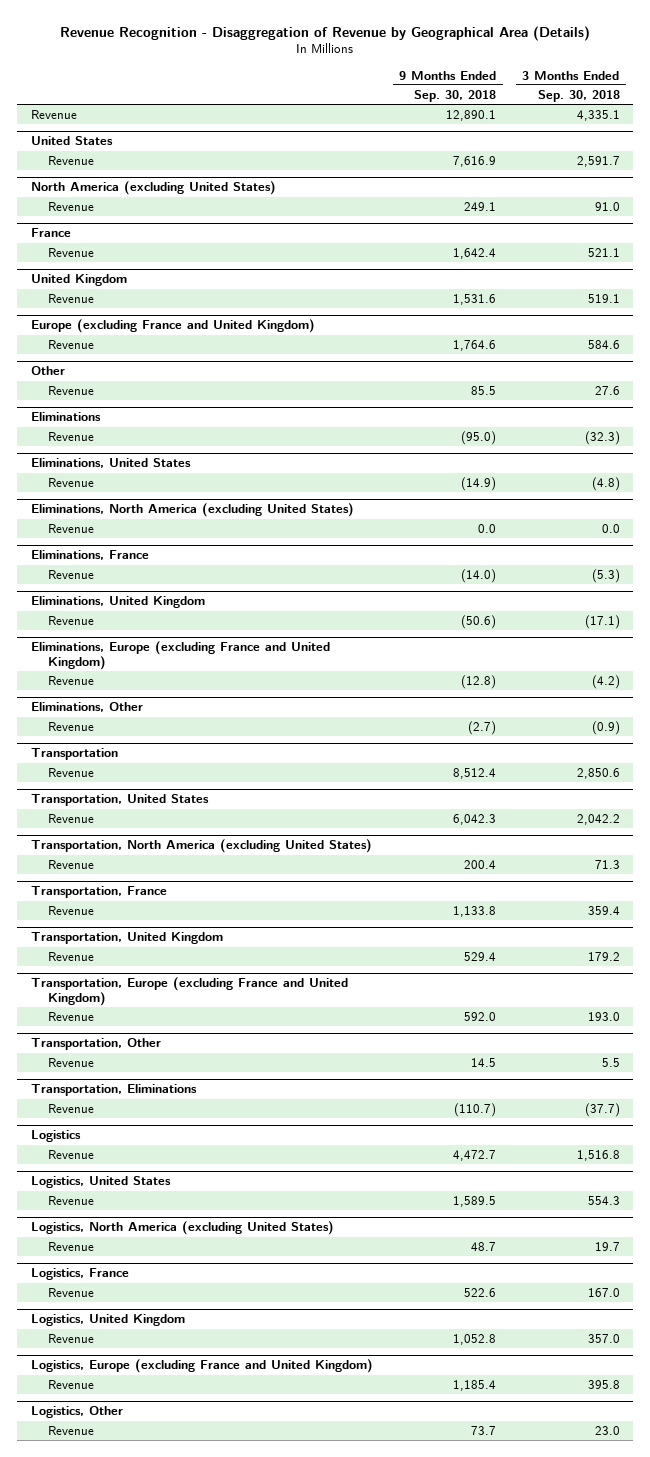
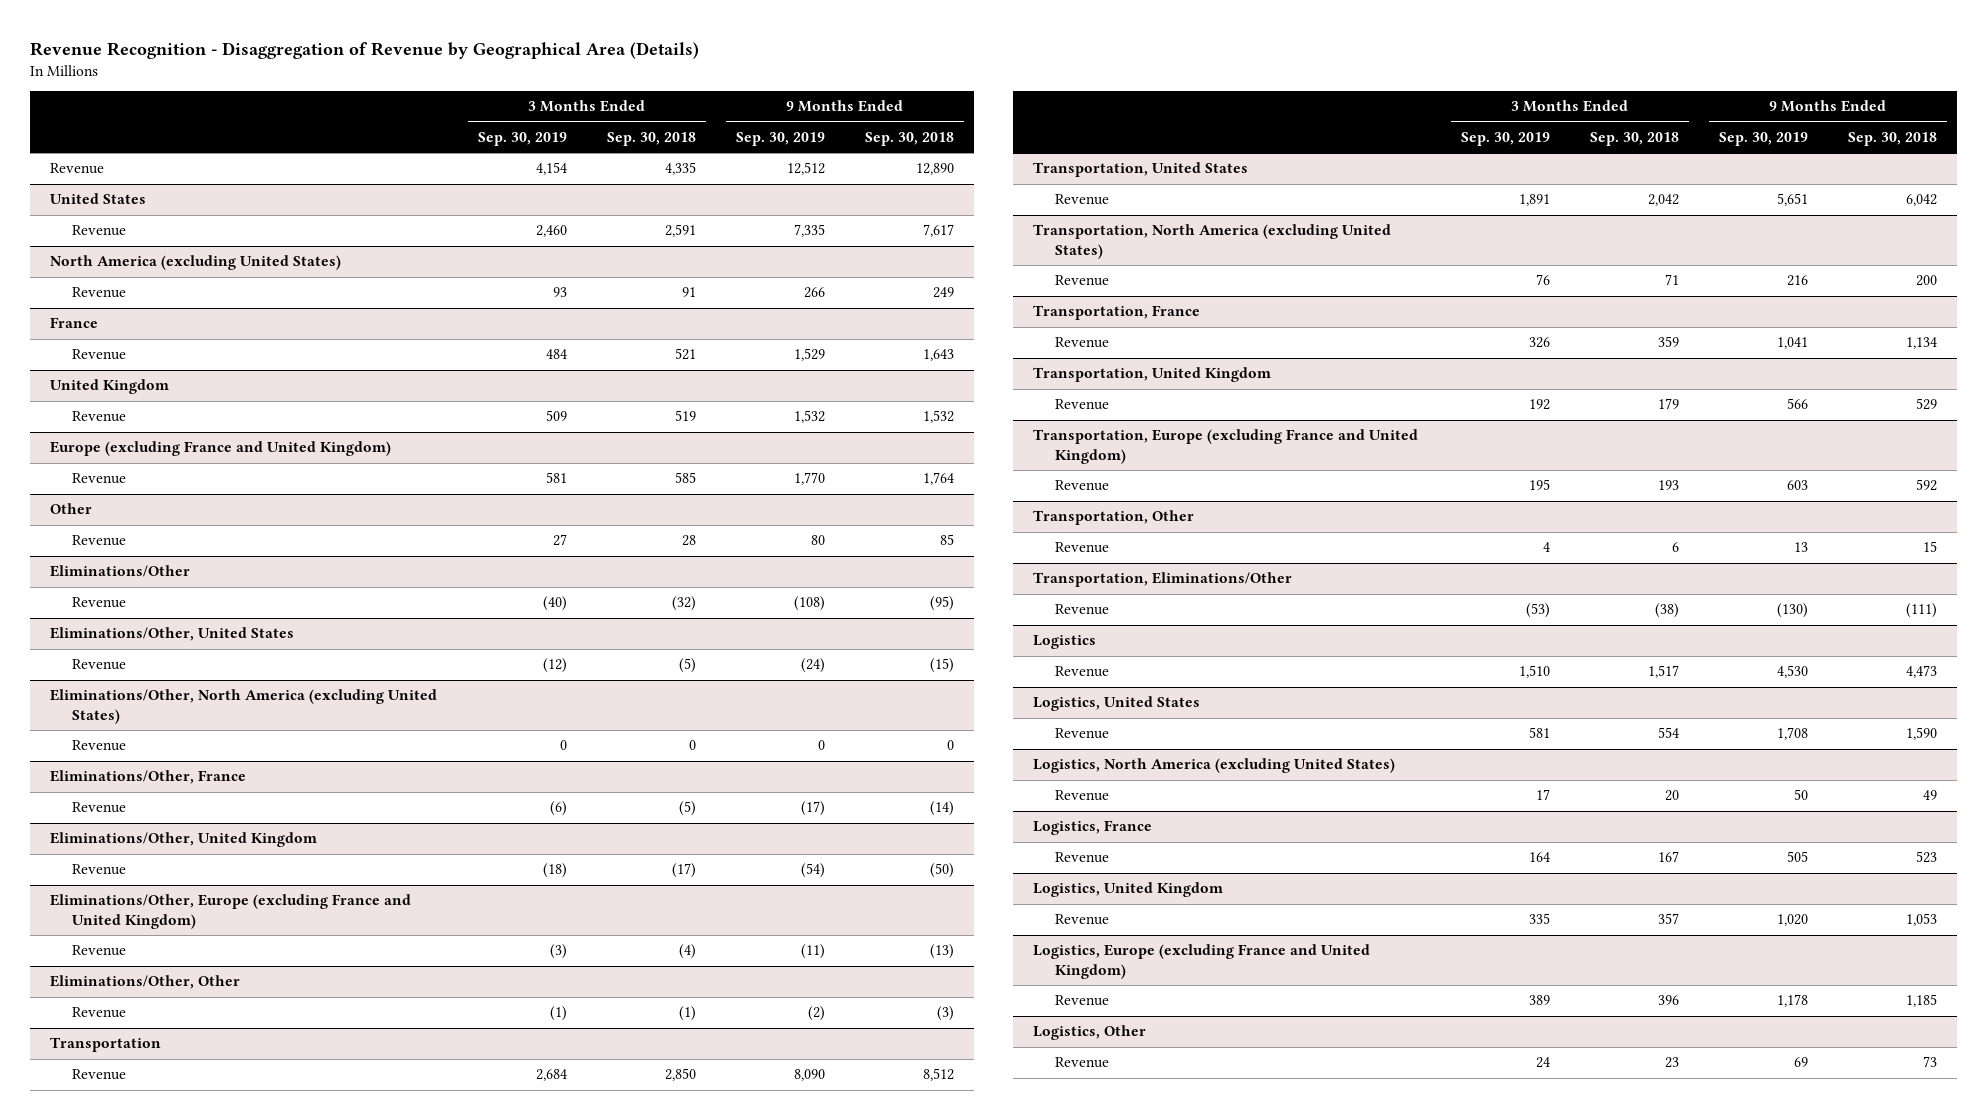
- | 9 Months Ended Sep. 30, 2018 | 3 Months Ended Sep. 30, 2018
+ | 3 Months Ended Sep. 30, 2019 | 3 Months Ended Sep. 30, 2018 | 9 Months Ended Sep. 30, 2019 | 9 Months Ended Sep. 30, 2018
- Revenue | 12,890.1 | 4,335.1
+ Revenue | 4,154 | 4,335 | 12,512 | 12,890
@ United States
- Revenue | 7,616.9 | 2,591.7
+ Revenue | 2,460 | 2,591 | 7,335 | 7,617
@ North America (excluding United States)
- Revenue | 249.1 | 91.0
+ Revenue | 93 | 91 | 266 | 249
@ France
- Revenue | 1,642.4 | 521.1
+ Revenue | 484 | 521 | 1,529 | 1,643
@ United Kingdom
- Revenue | 1,531.6 | 519.1
+ Revenue | 509 | 519 | 1,532 | 1,532
@ Europe (excluding France and United Kingdom)
- Revenue | 1,764.6 | 584.6
+ Revenue | 581 | 585 | 1,770 | 1,764
@ Other
- Revenue | 85.5 | 27.6
- Eliminations
- Revenue | (95.0) | (32.3)
- Eliminations, United States
- Revenue | (14.9) | (4.8)
- Eliminations, North America (excluding United States)
- Revenue | 0.0 | 0.0
- Eliminations, France
- Revenue | (14.0) | (5.3)
- Eliminations, United Kingdom
- Revenue | (50.6) | (17.1)
- Eliminations, Europe (excluding France and United Kingdom)
- Revenue | (12.8) | (4.2)
- Eliminations, Other
- Revenue | (2.7) | (0.9)
@ Other
+ Revenue | 27 | 28 | 80 | 85
+ Eliminations/Other
+ Revenue | (40) | (32) | (108) | (95)
+ Eliminations/Other, United States
+ Revenue | (12) | (5) | (24) | (15)
+ Eliminations/Other, North America (excluding United States)
+ Revenue | 0 | 0 | 0 | 0
+ Eliminations/Other, France
+ Revenue | (6) | (5) | (17) | (14)
+ Eliminations/Other, United Kingdom
+ Revenue | (18) | (17) | (54) | (50)
+ Eliminations/Other, Europe (excluding France and United Kingdom)
+ Revenue | (3) | (4) | (11) | (13)
+ Eliminations/Other, Other
+ Revenue | (1) | (1) | (2) | (3)
@ Transportation
- Revenue | 8,512.4 | 2,850.6
+ Revenue | 2,684 | 2,850 | 8,090 | 8,512
@ Transportation, United States
- Revenue | 6,042.3 | 2,042.2
+ Revenue | 1,891 | 2,042 | 5,651 | 6,042
@ Transportation, North America (excluding United States)
- Revenue | 200.4 | 71.3
+ Revenue | 76 | 71 | 216 | 200
@ Transportation, France
- Revenue | 1,133.8 | 359.4
+ Revenue | 326 | 359 | 1,041 | 1,134
@ Transportation, United Kingdom
- Revenue | 529.4 | 179.2
+ Revenue | 192 | 179 | 566 | 529
@ Transportation, Europe (excluding France and United Kingdom)
- Revenue | 592.0 | 193.0
+ Revenue | 195 | 193 | 603 | 592
@ Transportation, Other
- Revenue | 14.5 | 5.5
- Transportation, Eliminations
- Revenue | (110.7) | (37.7)
@ Transportation, Other
+ Revenue | 4 | 6 | 13 | 15
+ Transportation, Eliminations/Other
+ Revenue | (53) | (38) | (130) | (111)
@ Logistics
- Revenue | 4,472.7 | 1,516.8
+ Revenue | 1,510 | 1,517 | 4,530 | 4,473
@ Logistics, United States
- Revenue | 1,589.5 | 554.3
+ Revenue | 581 | 554 | 1,708 | 1,590
@ Logistics, North America (excluding United States)
- Revenue | 48.7 | 19.7
+ Revenue | 17 | 20 | 50 | 49
@ Logistics, France
- Revenue | 522.6 | 167.0
+ Revenue | 164 | 167 | 505 | 523
@ Logistics, United Kingdom
- Revenue | 1,052.8 | 357.0
+ Revenue | 335 | 357 | 1,020 | 1,053
@ Logistics, Europe (excluding France and United Kingdom)
- Revenue | 1,185.4 | 395.8
+ Revenue | 389 | 396 | 1,178 | 1,185
@ Logistics, Other
- Revenue | 73.7 | 23.0
+ Revenue | 24 | 23 | 69 | 73

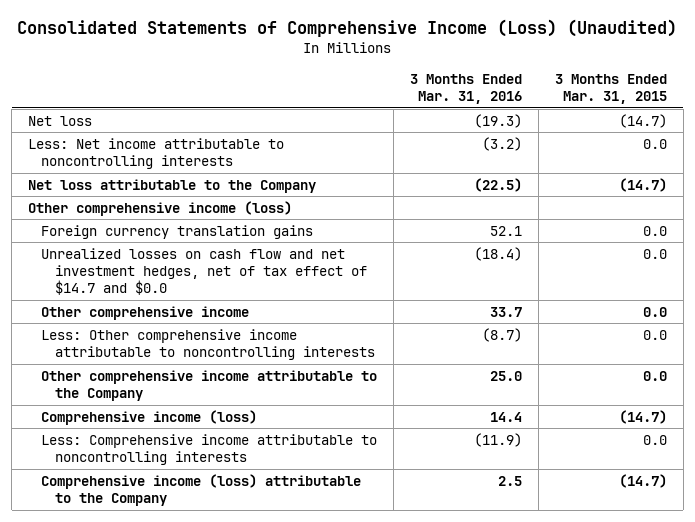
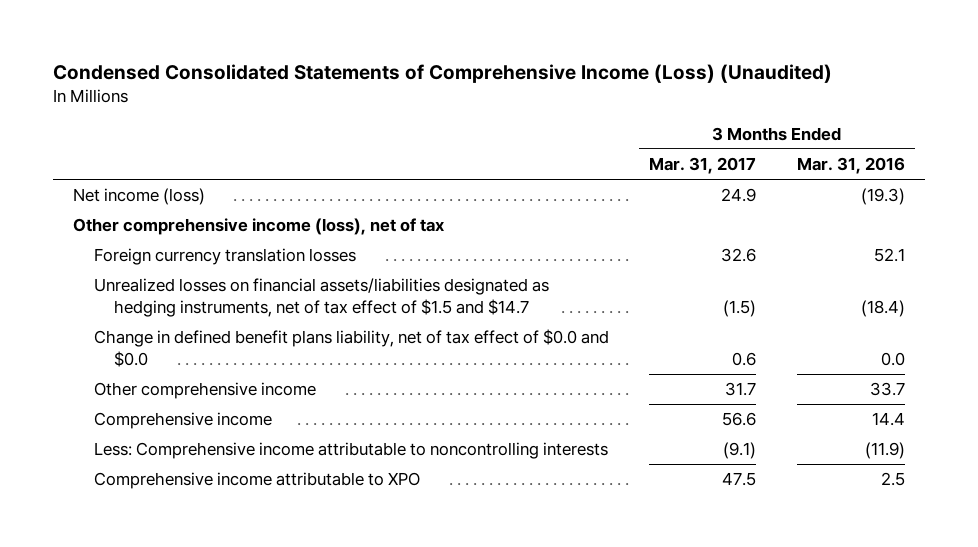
- Consolidated Statements of Comprehensive Income (Loss) (Unaudited)
+ Condensed Consolidated Statements of Comprehensive Income (Loss) (Unaudited)
- | 3 Months Ended Mar. 31, 2016 | 3 Months Ended Mar. 31, 2015
+ | 3 Months Ended Mar. 31, 2017 | 3 Months Ended Mar. 31, 2016
- Net loss | (19.3) | (14.7)
- Less: Net income attributable to noncontrolling interests | (3.2) | 0.0
- Net loss attributable to the Company | (22.5) | (14.7)
- Other comprehensive income (loss)
- Foreign currency translation gains | 52.1 | 0.0
- Unrealized losses on cash flow and net investment hedges, net of tax effect of $14.7 and $0.0 | (18.4) | 0.0
+ Net income (loss) | 24.9 | (19.3)
+ Other comprehensive income (loss), net of tax
+ Foreign currency translation losses | 32.6 | 52.1
+ Unrealized losses on financial assets/liabilities designated as hedging instruments, net of tax effect of $1.5 and $14.7 | (1.5) | (18.4)
+ Change in defined benefit plans liability, net of tax effect of $0.0 and $0.0 | 0.6 | 0.0
- Less: Other comprehensive income attributable to noncontrolling interests | (8.7) | 0.0
- Other comprehensive income attributable to the Company | 25.0 | 0.0
- Comprehensive income (loss) | 14.4 | (14.7)
+ Comprehensive income | 56.6 | 14.4
- Comprehensive income (loss) attributable to the Company | 2.5 | (14.7)
+ Comprehensive income attributable to XPO | 47.5 | 2.5

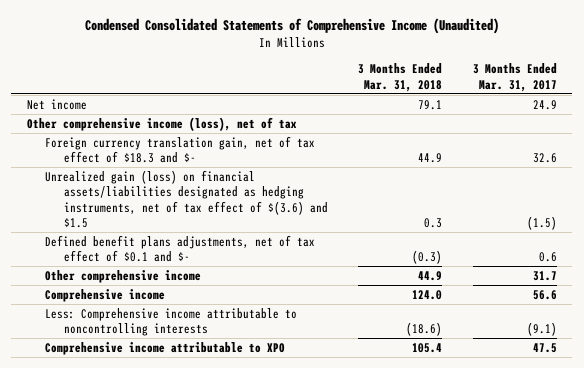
- Condensed Consolidated Statements of Comprehensive Income (Loss) (Unaudited)
+ Condensed Consolidated Statements of Comprehensive Income (Unaudited)
- | 3 Months Ended Mar. 31, 2017 | 3 Months Ended Mar. 31, 2016
+ | 3 Months Ended Mar. 31, 2018 | 3 Months Ended Mar. 31, 2017
- Net income (loss) | 24.9 | (19.3)
+ Net income | 79.1 | 24.9
- Foreign currency translation losses | 32.6 | 52.1
- Unrealized losses on financial assets/liabilities designated as hedging instruments, net of tax effect of $1.5 and $14.7 | (1.5) | (18.4)
- Change in defined benefit plans liability, net of tax effect of $0.0 and $0.0 | 0.6 | 0.0
+ Foreign currency translation gain, net of tax effect of $18.3 and $- | 44.9 | 32.6
+ Unrealized gain (loss) on financial assets/liabilities designated as hedging instruments, net of tax effect of $(3.6) and $1.5 | 0.3 | (1.5)
+ Defined benefit plans adjustments, net of tax effect of $0.1 and $- | (0.3) | 0.6

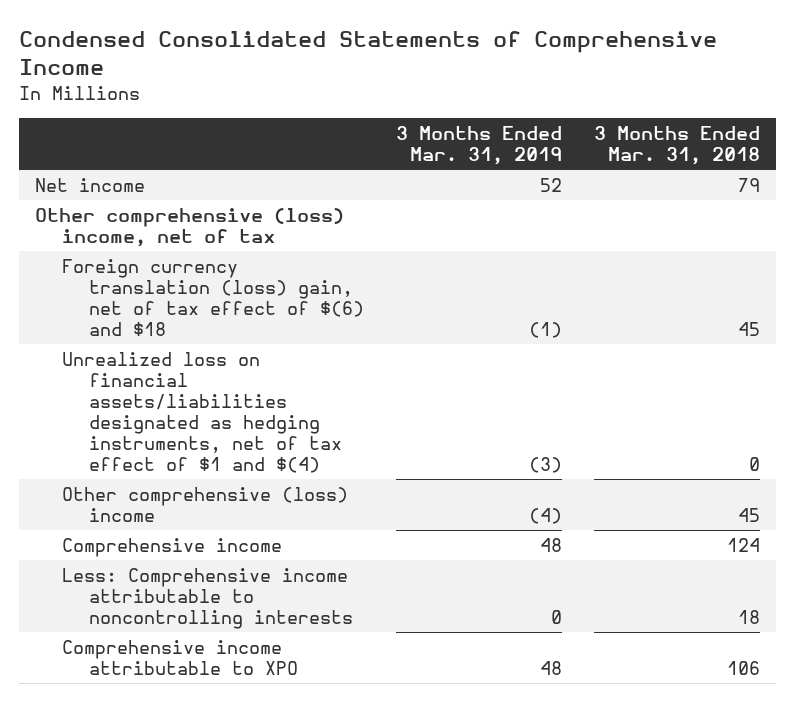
- Condensed Consolidated Statements of Comprehensive Income (Unaudited)
+ Condensed Consolidated Statements of Comprehensive Income
- | 3 Months Ended Mar. 31, 2018 | 3 Months Ended Mar. 31, 2017
+ | 3 Months Ended Mar. 31, 2019 | 3 Months Ended Mar. 31, 2018
- Net income | 79.1 | 24.9
- Other comprehensive income (loss), net of tax
- Foreign currency translation gain, net of tax effect of $18.3 and $- | 44.9 | 32.6
- Unrealized gain (loss) on financial assets/liabilities designated as hedging instruments, net of tax effect of $(3.6) and $1.5 | 0.3 | (1.5)
- Defined benefit plans adjustments, net of tax effect of $0.1 and $- | (0.3) | 0.6
- Other comprehensive income | 44.9 | 31.7
- Comprehensive income | 124.0 | 56.6
- Less: Comprehensive income attributable to noncontrolling interests | (18.6) | (9.1)
- Comprehensive income attributable to XPO | 105.4 | 47.5
+ Net income | 52 | 79
+ Other comprehensive (loss) income, net of tax
+ Foreign currency translation (loss) gain, net of tax effect of $(6) and $18 | (1) | 45
+ Unrealized loss on financial assets/liabilities designated as hedging instruments, net of tax effect of $1 and $(4) | (3) | 0
+ Other comprehensive (loss) income | (4) | 45
+ Comprehensive income | 48 | 124
+ Less: Comprehensive income attributable to noncontrolling interests | 0 | 18
+ Comprehensive income attributable to XPO | 48 | 106

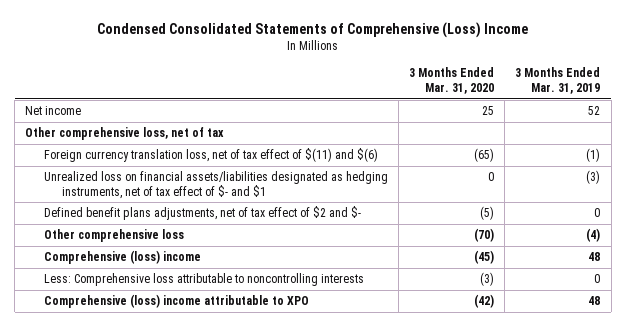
- Condensed Consolidated Statements of Comprehensive Income
+ Condensed Consolidated Statements of Comprehensive (Loss) Income
- | 3 Months Ended Mar. 31, 2019 | 3 Months Ended Mar. 31, 2018
+ | 3 Months Ended Mar. 31, 2020 | 3 Months Ended Mar. 31, 2019
- Other comprehensive (loss) income, net of tax
- Foreign currency translation (loss) gain, net of tax effect of $(6) and $18 | (1) | 45
- Unrealized loss on financial assets/liabilities designated as hedging instruments, net of tax effect of $1 and $(4) | (3) | 0
- Other comprehensive (loss) income | (4) | 45
- Comprehensive income | 48 | 124
- Less: Comprehensive income attributable to noncontrolling interests | 0 | 18
- Comprehensive income attributable to XPO | 48 | 106
+ Other comprehensive loss, net of tax
+ Foreign currency translation loss, net of tax effect of $(11) and $(6) | (65) | (1)
+ Unrealized loss on financial assets/liabilities designated as hedging instruments, net of tax effect of $- and $1 | 0 | (3)
+ Defined benefit plans adjustments, net of tax effect of $2 and $- | (5) | 0
+ Other comprehensive loss | (70) | (4)
+ Comprehensive (loss) income | (45) | 48
+ Less: Comprehensive loss attributable to noncontrolling interests | (3) | 0
+ Comprehensive (loss) income attributable to XPO | (42) | 48

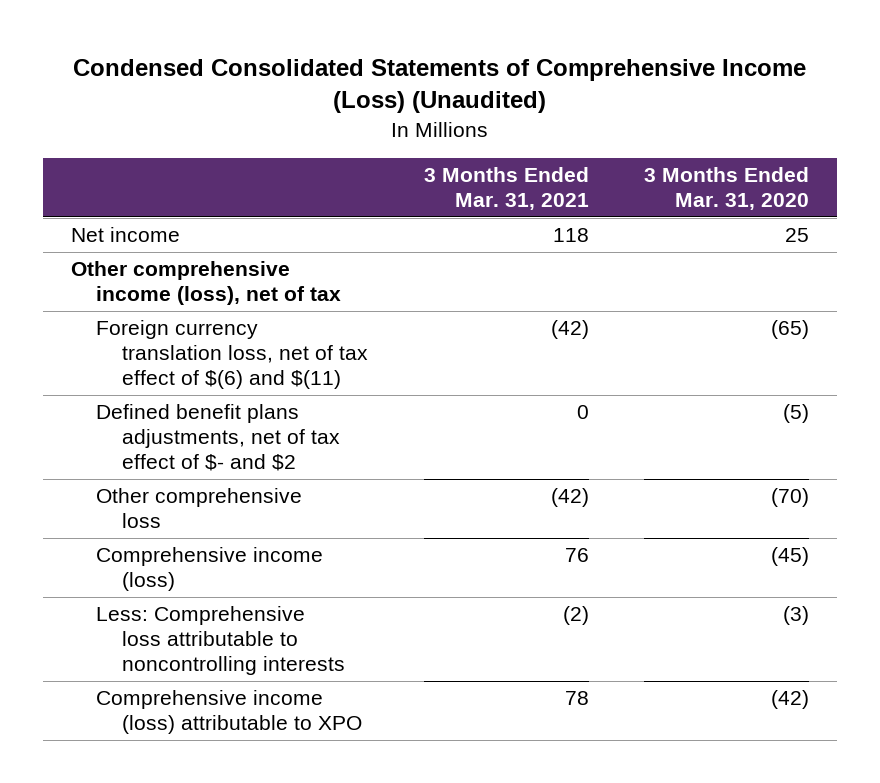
- Condensed Consolidated Statements of Comprehensive (Loss) Income
+ Condensed Consolidated Statements of Comprehensive Income (Loss) (Unaudited)
- | 3 Months Ended Mar. 31, 2020 | 3 Months Ended Mar. 31, 2019
+ | 3 Months Ended Mar. 31, 2021 | 3 Months Ended Mar. 31, 2020
- Other comprehensive loss, net of tax
- Foreign currency translation loss, net of tax effect of $(11) and $(6) | (65) | (1)
- Unrealized loss on financial assets/liabilities designated as hedging instruments, net of tax effect of $- and $1 | 0 | (3)
- Defined benefit plans adjustments, net of tax effect of $2 and $- | (5) | 0
+ Other comprehensive income (loss), net of tax
+ Foreign currency translation loss, net of tax effect of $(6) and $(11) | (42) | (65)
+ Defined benefit plans adjustments, net of tax effect of $- and $2 | 0 | (5)
- Comprehensive (loss) income | (45) | 48
+ Comprehensive income (loss) | 76 | (45)
- Comprehensive (loss) income attributable to XPO | (42) | 48
+ Comprehensive income (loss) attributable to XPO | 78 | (42)

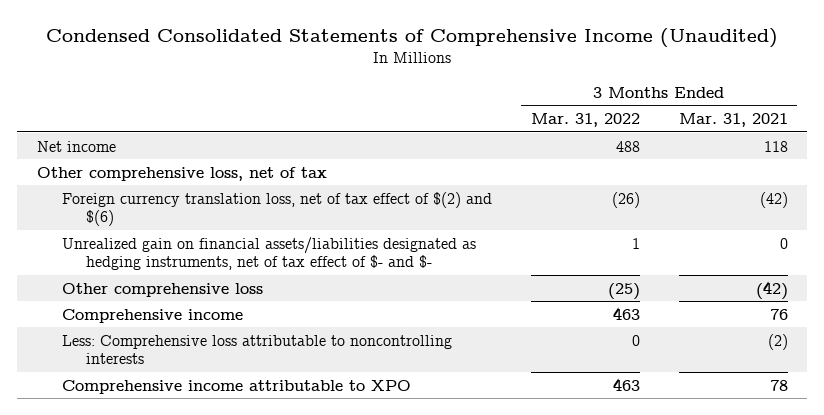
- Condensed Consolidated Statements of Comprehensive Income (Loss) (Unaudited)
+ Condensed Consolidated Statements of Comprehensive Income (Unaudited)
- | 3 Months Ended Mar. 31, 2021 | 3 Months Ended Mar. 31, 2020
+ | 3 Months Ended Mar. 31, 2022 | 3 Months Ended Mar. 31, 2021
- Other comprehensive income (loss), net of tax
- Foreign currency translation loss, net of tax effect of $(6) and $(11) | (42) | (65)
- Defined benefit plans adjustments, net of tax effect of $- and $2 | 0 | (5)
+ Other comprehensive loss, net of tax
+ Foreign currency translation loss, net of tax effect of $(2) and $(6) | (26) | (42)
+ Unrealized gain on financial assets/liabilities designated as hedging instruments, net of tax effect of $- and $- | 1 | 0
- Comprehensive income (loss) | 76 | (45)
+ Comprehensive income | 463 | 76
- Comprehensive income (loss) attributable to XPO | 78 | (42)
+ Comprehensive income attributable to XPO | 463 | 78

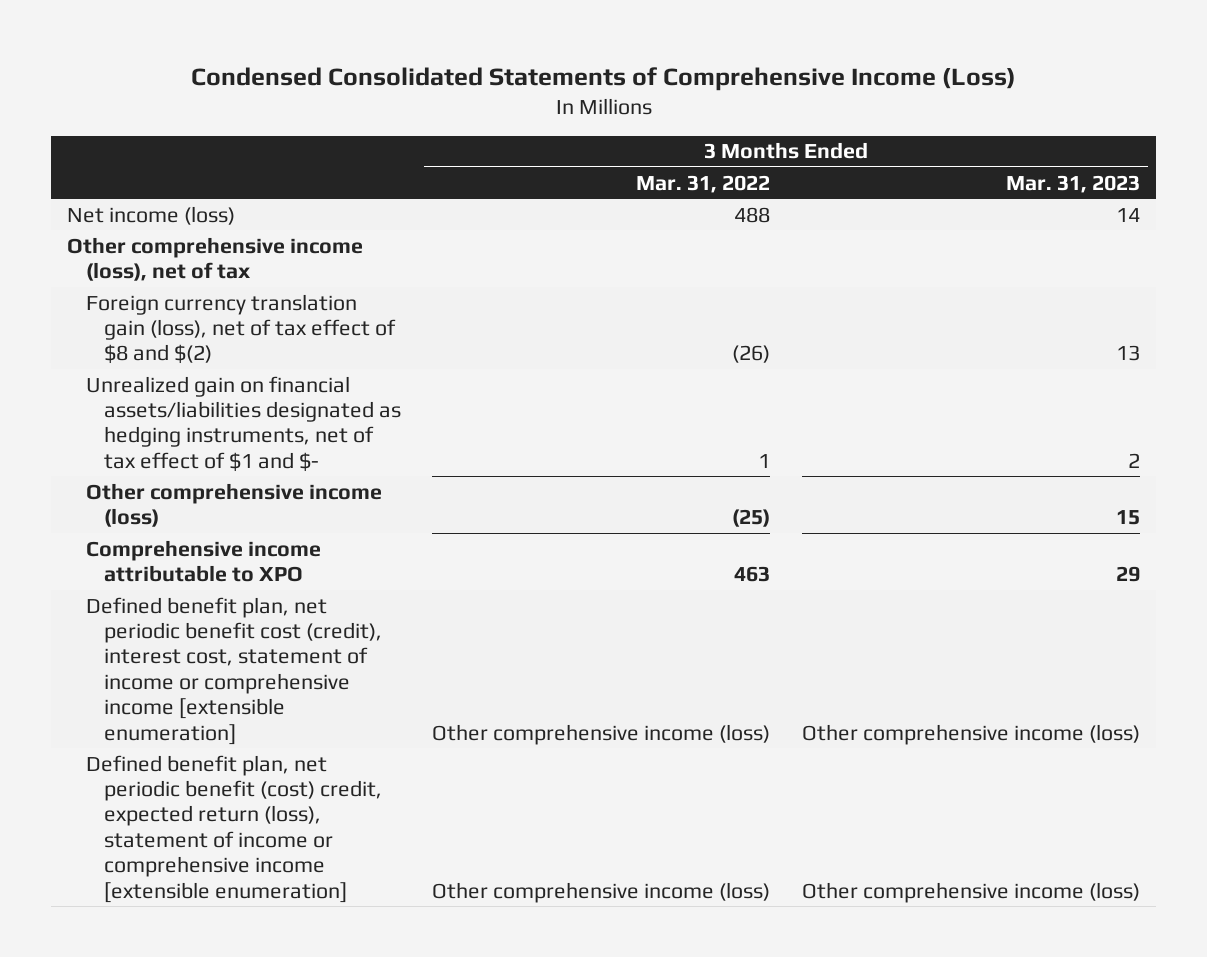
- Condensed Consolidated Statements of Comprehensive Income (Unaudited)
+ Condensed Consolidated Statements of Comprehensive Income (Loss)
- | 3 Months Ended Mar. 31, 2022 | 3 Months Ended Mar. 31, 2021
+ | 3 Months Ended Mar. 31, 2022 | 3 Months Ended Mar. 31, 2023
- Net income | 488 | 118
- Other comprehensive loss, net of tax
- Foreign currency translation loss, net of tax effect of $(2) and $(6) | (26) | (42)
- Unrealized gain on financial assets/liabilities designated as hedging instruments, net of tax effect of $- and $- | 1 | 0
- Other comprehensive loss | (25) | (42)
- Comprehensive income | 463 | 76
- Less: Comprehensive loss attributable to noncontrolling interests | 0 | (2)
+ Net income (loss) | 488 | 14
+ Other comprehensive income (loss), net of tax
+ Foreign currency translation gain (loss), net of tax effect of $8 and $(2) | (26) | 13
+ Unrealized gain on financial assets/liabilities designated as hedging instruments, net of tax effect of $1 and $- | 1 | 2
+ Other comprehensive income (loss) | (25) | 15
+ Defined benefit plan, net periodic benefit cost (credit), interest cost, statement of income or comprehensive income [extensible enumeration] | Other comprehensive income (loss) | Other comprehensive income (loss)
+ Defined benefit plan, net periodic benefit (cost) credit, expected return (loss), statement of income or comprehensive income [extensible enumeration] | Other comprehensive income (loss) | Other comprehensive income (loss)

